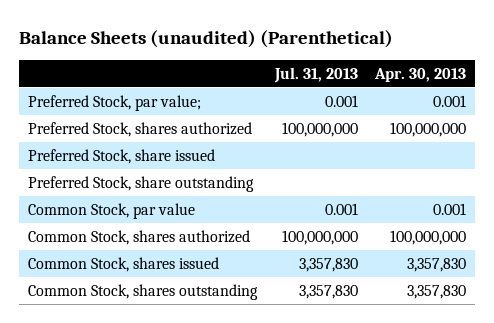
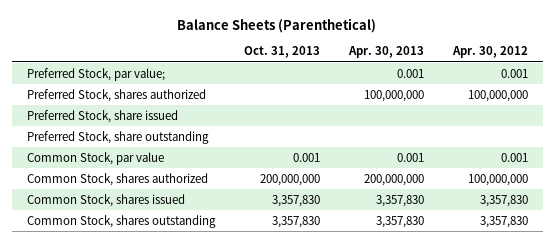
- Balance Sheets (unaudited) (Parenthetical)
+ Balance Sheets (Parenthetical)
- | Jul. 31, 2013 | Apr. 30, 2013
+ | Oct. 31, 2013 | Apr. 30, 2013 | Apr. 30, 2012
- Common Stock, shares authorized | 100,000,000 | 100,000,000
+ Common Stock, shares authorized | 200,000,000 | 200,000,000 | 100,000,000

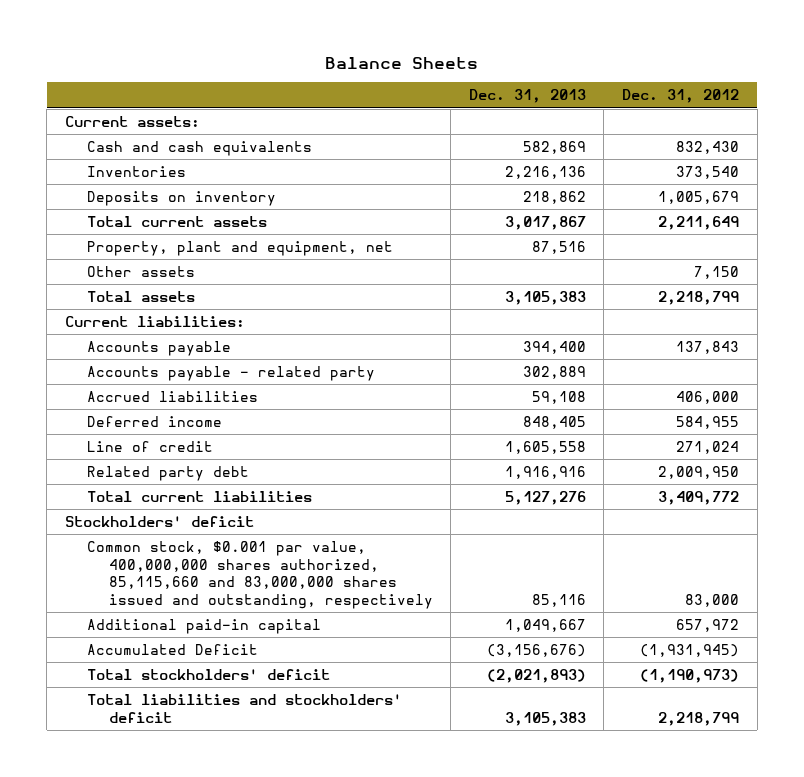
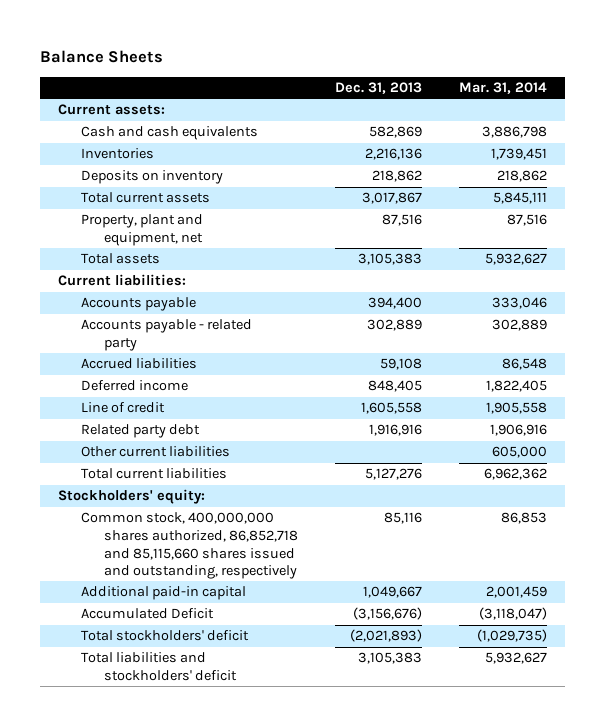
- | Dec. 31, 2013 | Dec. 31, 2012
+ | Dec. 31, 2013 | Mar. 31, 2014
- Other assets | | 7,150
+ Other current liabilities | | 605,000
- Stockholders' deficit
- Common stock, $0.001 par value, 400,000,000 shares authorized, 85,115,660 and 83,000,000 shares issued and outstanding, respectively | 85,116 | 83,000
+ Stockholders' equity:
+ Common stock, 400,000,000 shares authorized, 86,852,718 and 85,115,660 shares issued and outstanding, respectively | 85,116 | 86,853

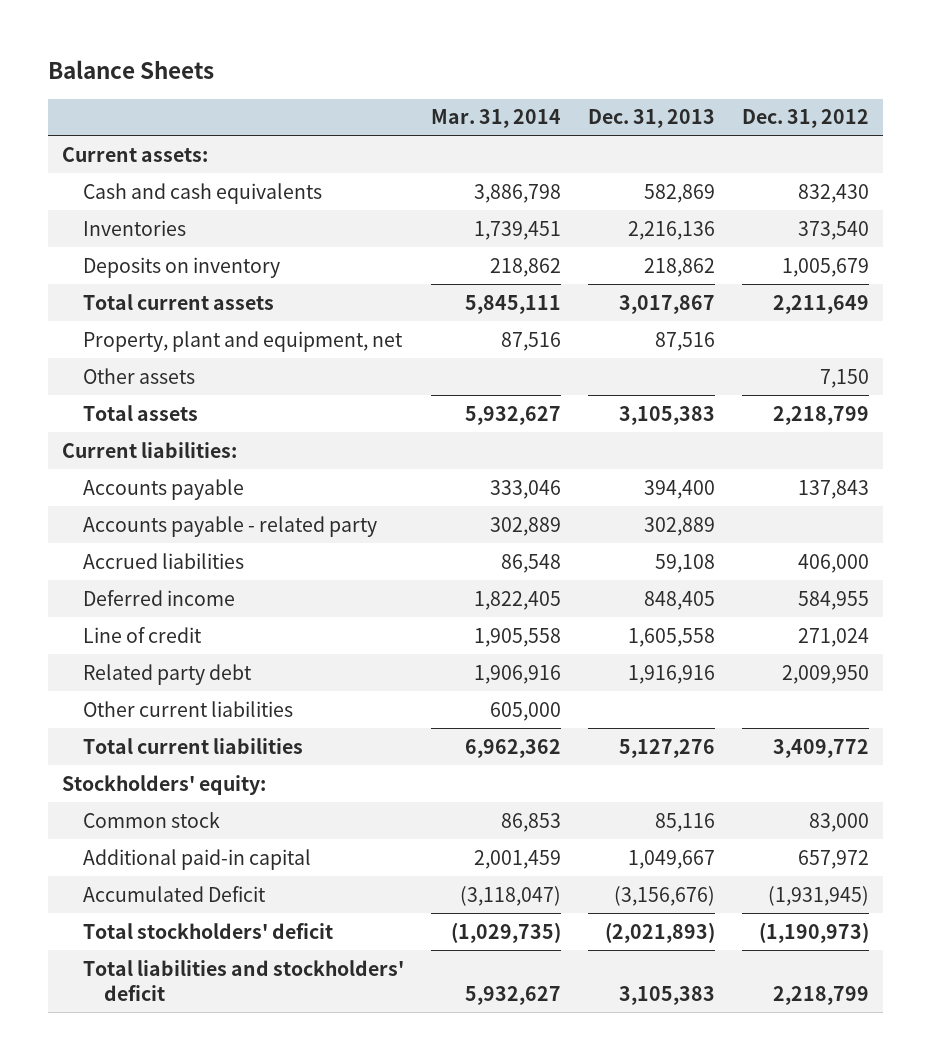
- | Dec. 31, 2013 | Mar. 31, 2014
+ | Mar. 31, 2014 | Dec. 31, 2013 | Dec. 31, 2012
+ Other assets | | | 7,150
- Common stock, 400,000,000 shares authorized, 86,852,718 and 85,115,660 shares issued and outstanding, respectively | 85,116 | 86,853
+ Common stock | 86,853 | 85,116 | 83,000

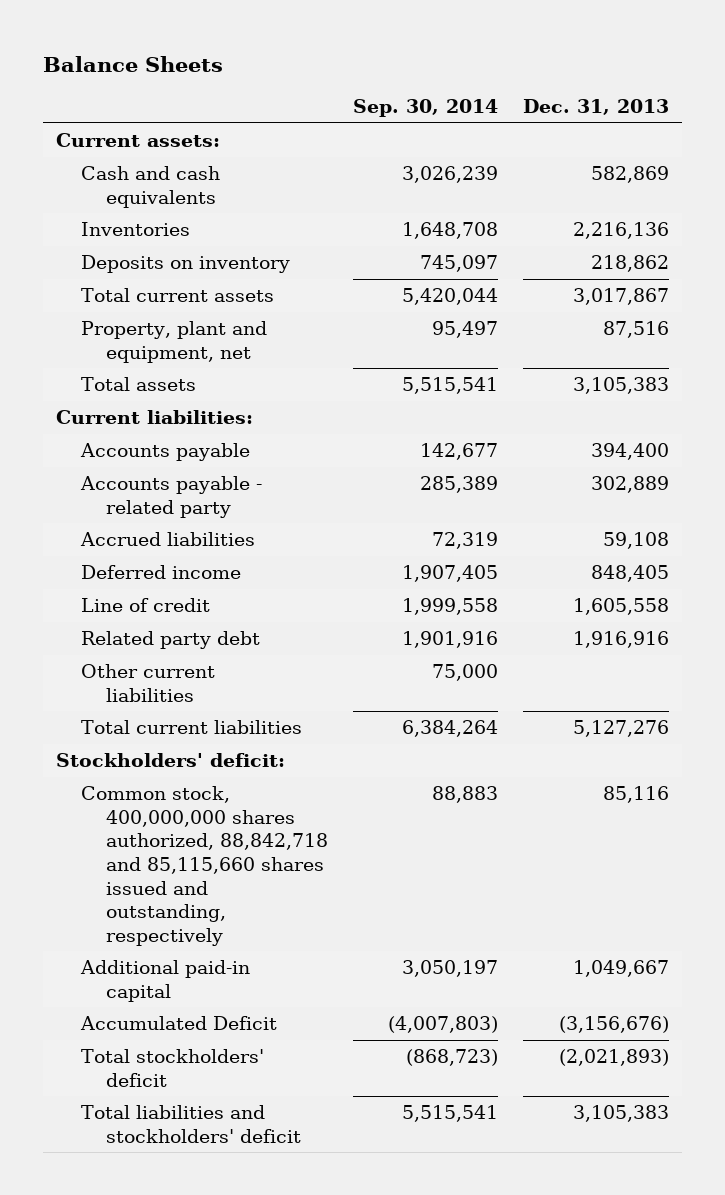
- | Mar. 31, 2014 | Dec. 31, 2013 | Dec. 31, 2012
+ | Sep. 30, 2014 | Dec. 31, 2013
- Other assets | | | 7,150
- Stockholders' equity:
- Common stock | 86,853 | 85,116 | 83,000
+ Stockholders' deficit:
+ Common stock, 400,000,000 shares authorized, 88,842,718 and 85,115,660 shares issued and outstanding, respectively | 88,883 | 85,116

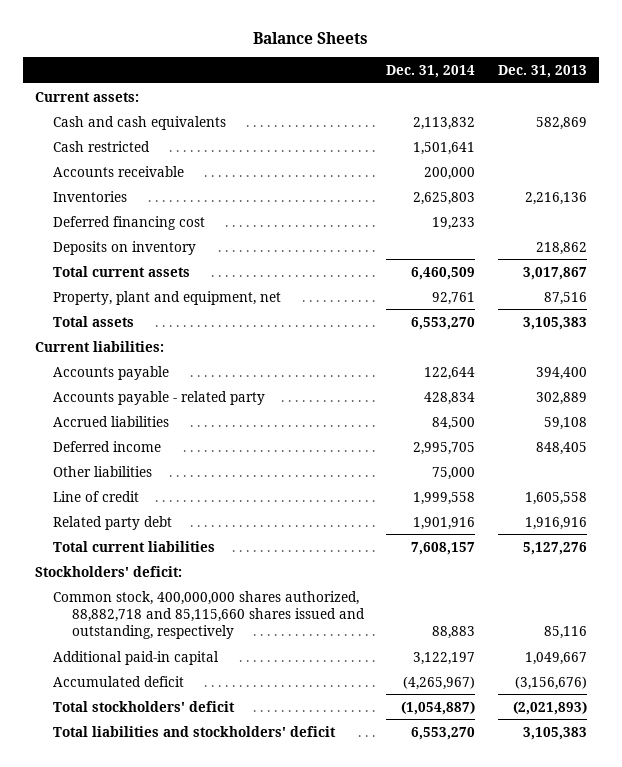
- | Sep. 30, 2014 | Dec. 31, 2013
+ | Dec. 31, 2014 | Dec. 31, 2013
+ Cash restricted | 1,501,641 |
+ Accounts receivable | 200,000 |
+ Deferred financing cost | 19,233 |
+ Other liabilities | 75,000 |
- Other current liabilities | 75,000 |
- Common stock, 400,000,000 shares authorized, 88,842,718 and 85,115,660 shares issued and outstanding, respectively | 88,883 | 85,116
+ Common stock, 400,000,000 shares authorized, 88,882,718 and 85,115,660 shares issued and outstanding, respectively | 88,883 | 85,116
- Accumulated Deficit | (4,007,803) | (3,156,676)
+ Accumulated deficit | (4,265,967) | (3,156,676)

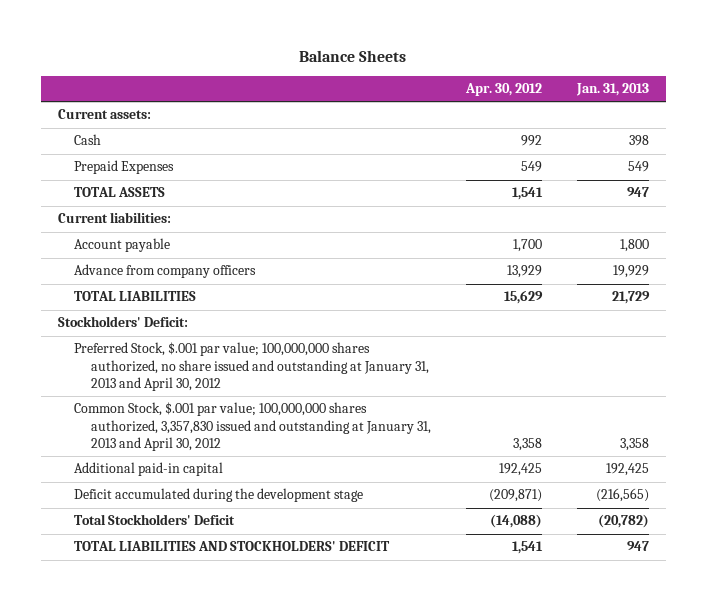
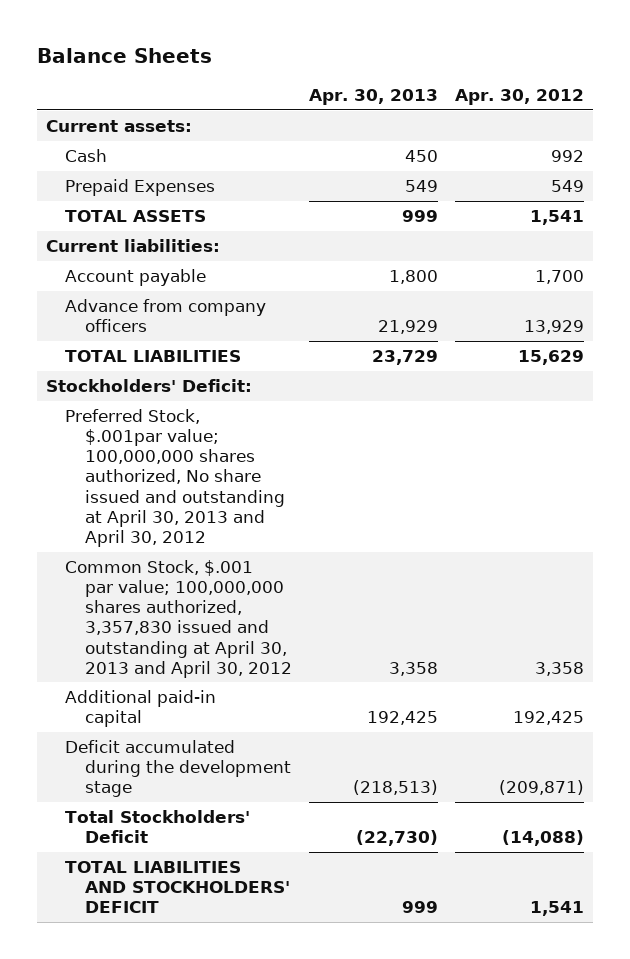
- | Apr. 30, 2012 | Jan. 31, 2013
+ | Apr. 30, 2013 | Apr. 30, 2012
- Preferred Stock, $.001 par value; 100,000,000 shares authorized, no share issued and outstanding at January 31, 2013 and April 30, 2012
- Common Stock, $.001 par value; 100,000,000 shares authorized, 3,357,830 issued and outstanding at January 31, 2013 and April 30, 2012 | 3,358 | 3,358
+ Preferred Stock, $.001par value; 100,000,000 shares authorized, No share issued and outstanding at April 30, 2013 and April 30, 2012
+ Common Stock, $.001 par value; 100,000,000 shares authorized, 3,357,830 issued and outstanding at April 30, 2013 and April 30, 2012 | 3,358 | 3,358

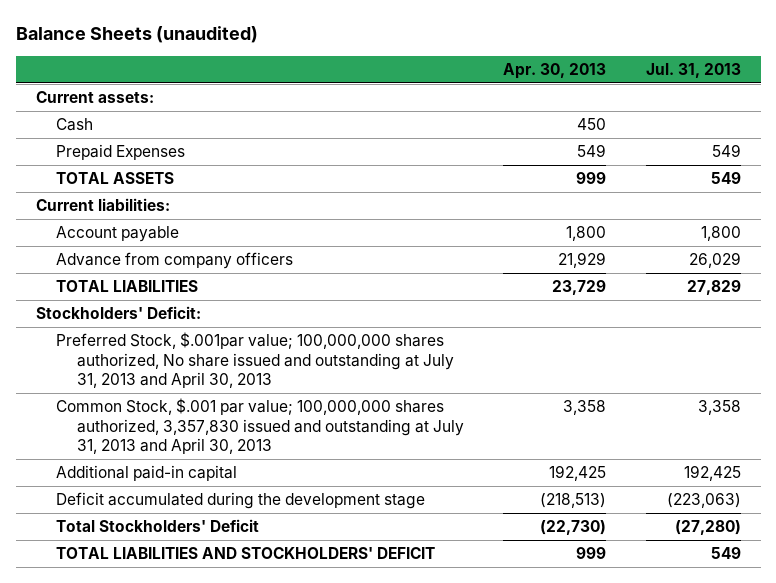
- Balance Sheets
+ Balance Sheets (unaudited)
- | Apr. 30, 2013 | Apr. 30, 2012
+ | Apr. 30, 2013 | Jul. 31, 2013
- Preferred Stock, $.001par value; 100,000,000 shares authorized, No share issued and outstanding at April 30, 2013 and April 30, 2012
- Common Stock, $.001 par value; 100,000,000 shares authorized, 3,357,830 issued and outstanding at April 30, 2013 and April 30, 2012 | 3,358 | 3,358
+ Preferred Stock, $.001par value; 100,000,000 shares authorized, No share issued and outstanding at July 31, 2013 and April 30, 2013
+ Common Stock, $.001 par value; 100,000,000 shares authorized, 3,357,830 issued and outstanding at July 31, 2013 and April 30, 2013 | 3,358 | 3,358

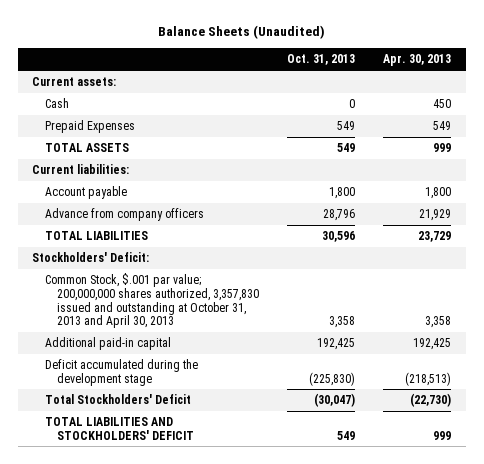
- Balance Sheets (unaudited)
+ Balance Sheets (Unaudited)
- | Apr. 30, 2013 | Jul. 31, 2013
+ | Oct. 31, 2013 | Apr. 30, 2013
- Preferred Stock, $.001par value; 100,000,000 shares authorized, No share issued and outstanding at July 31, 2013 and April 30, 2013
- Common Stock, $.001 par value; 100,000,000 shares authorized, 3,357,830 issued and outstanding at July 31, 2013 and April 30, 2013 | 3,358 | 3,358
+ Common Stock, $.001 par value; 200,000,000 shares authorized, 3,357,830 issued and outstanding at October 31, 2013 and April 30, 2013 | 3,358 | 3,358

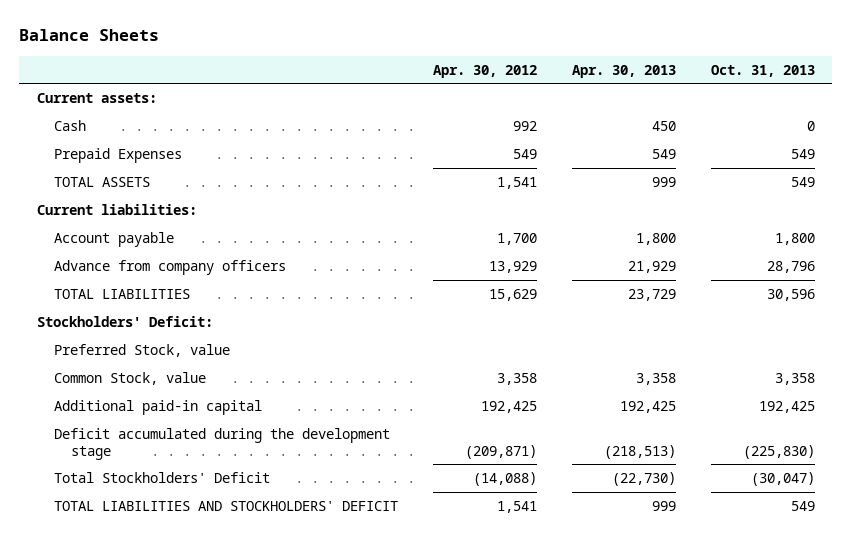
- Balance Sheets (Unaudited)
+ Balance Sheets
- | Oct. 31, 2013 | Apr. 30, 2013
+ | Apr. 30, 2012 | Apr. 30, 2013 | Oct. 31, 2013
- Common Stock, $.001 par value; 200,000,000 shares authorized, 3,357,830 issued and outstanding at October 31, 2013 and April 30, 2013 | 3,358 | 3,358
+ Preferred Stock, value
+ Common Stock, value | 3,358 | 3,358 | 3,358

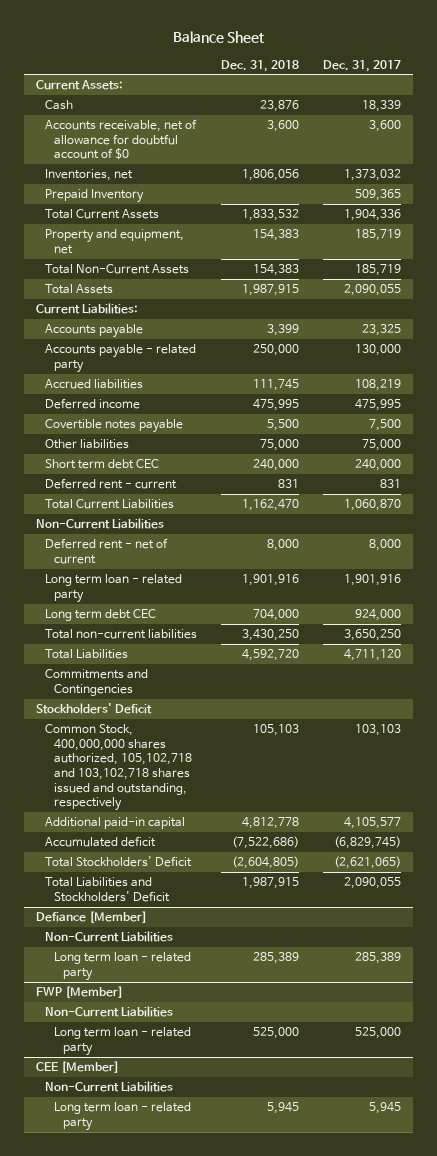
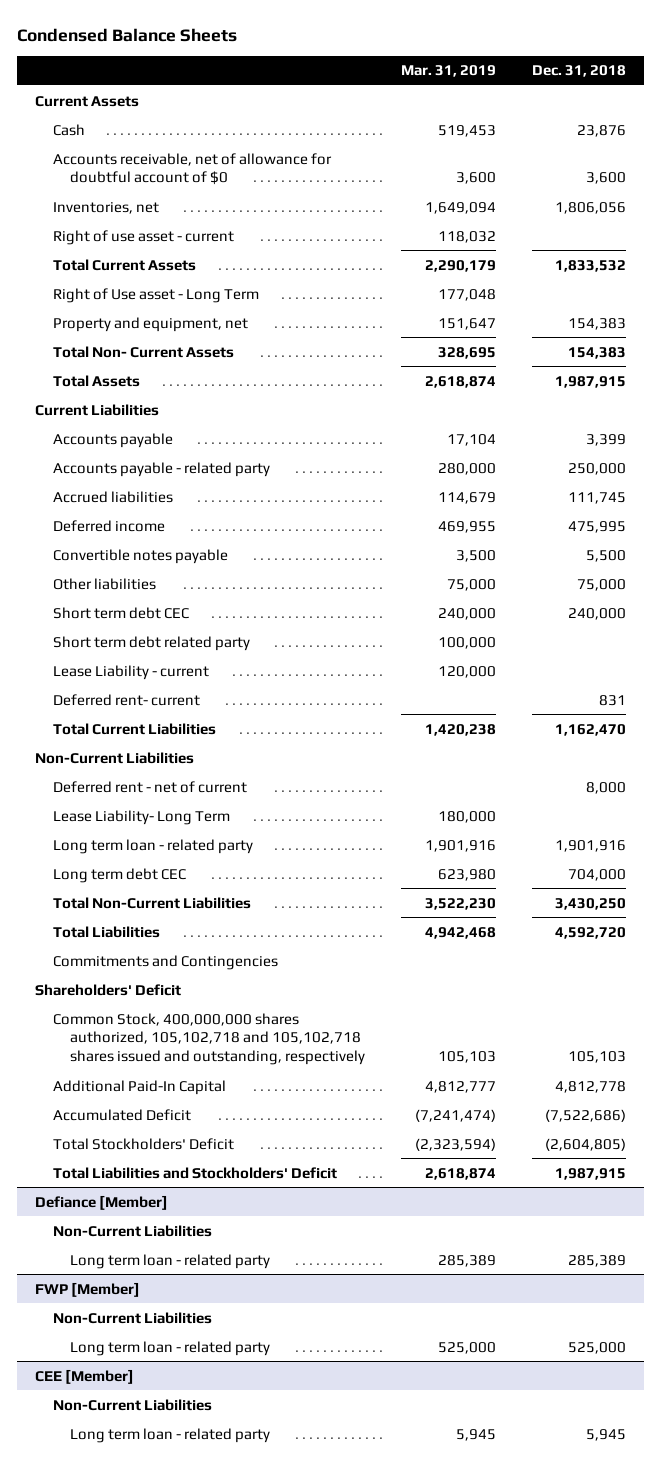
- Balance Sheet
+ Condensed Balance Sheets
- | Dec. 31, 2018 | Dec. 31, 2017
+ | Mar. 31, 2019 | Dec. 31, 2018
- Current Assets:
+ Current Assets
- Prepaid Inventory | | 509,365
+ Right of use asset - current | 118,032 |
+ Right of Use asset - Long Term | 177,048 |
- Total Non-Current Assets | 154,383 | 185,719
+ Total Non- Current Assets | 328,695 | 154,383
- Current Liabilities:
+ Current Liabilities
- Covertible notes payable | 5,500 | 7,500
+ Convertible notes payable | 3,500 | 5,500
- Deferred rent - current | 831 | 831
+ Short term debt related party | 100,000 |
+ Lease Liability - current | 120,000 |
+ Deferred rent- current | | 831
+ Lease Liability- Long Term | 180,000 |
- Total non-current liabilities | 3,430,250 | 3,650,250
+ Total Non-Current Liabilities | 3,522,230 | 3,430,250
- Stockholders' Deficit
- Common Stock, 400,000,000 shares authorized, 105,102,718 and 103,102,718 shares issued and outstanding, respectively | 105,103 | 103,103
- Additional paid-in capital | 4,812,778 | 4,105,577
- Accumulated deficit | (7,522,686) | (6,829,745)
+ Shareholders' Deficit
+ Common Stock, 400,000,000 shares authorized, 105,102,718 and 105,102,718 shares issued and outstanding, respectively | 105,103 | 105,103
+ Additional Paid-In Capital | 4,812,777 | 4,812,778
+ Accumulated Deficit | (7,241,474) | (7,522,686)

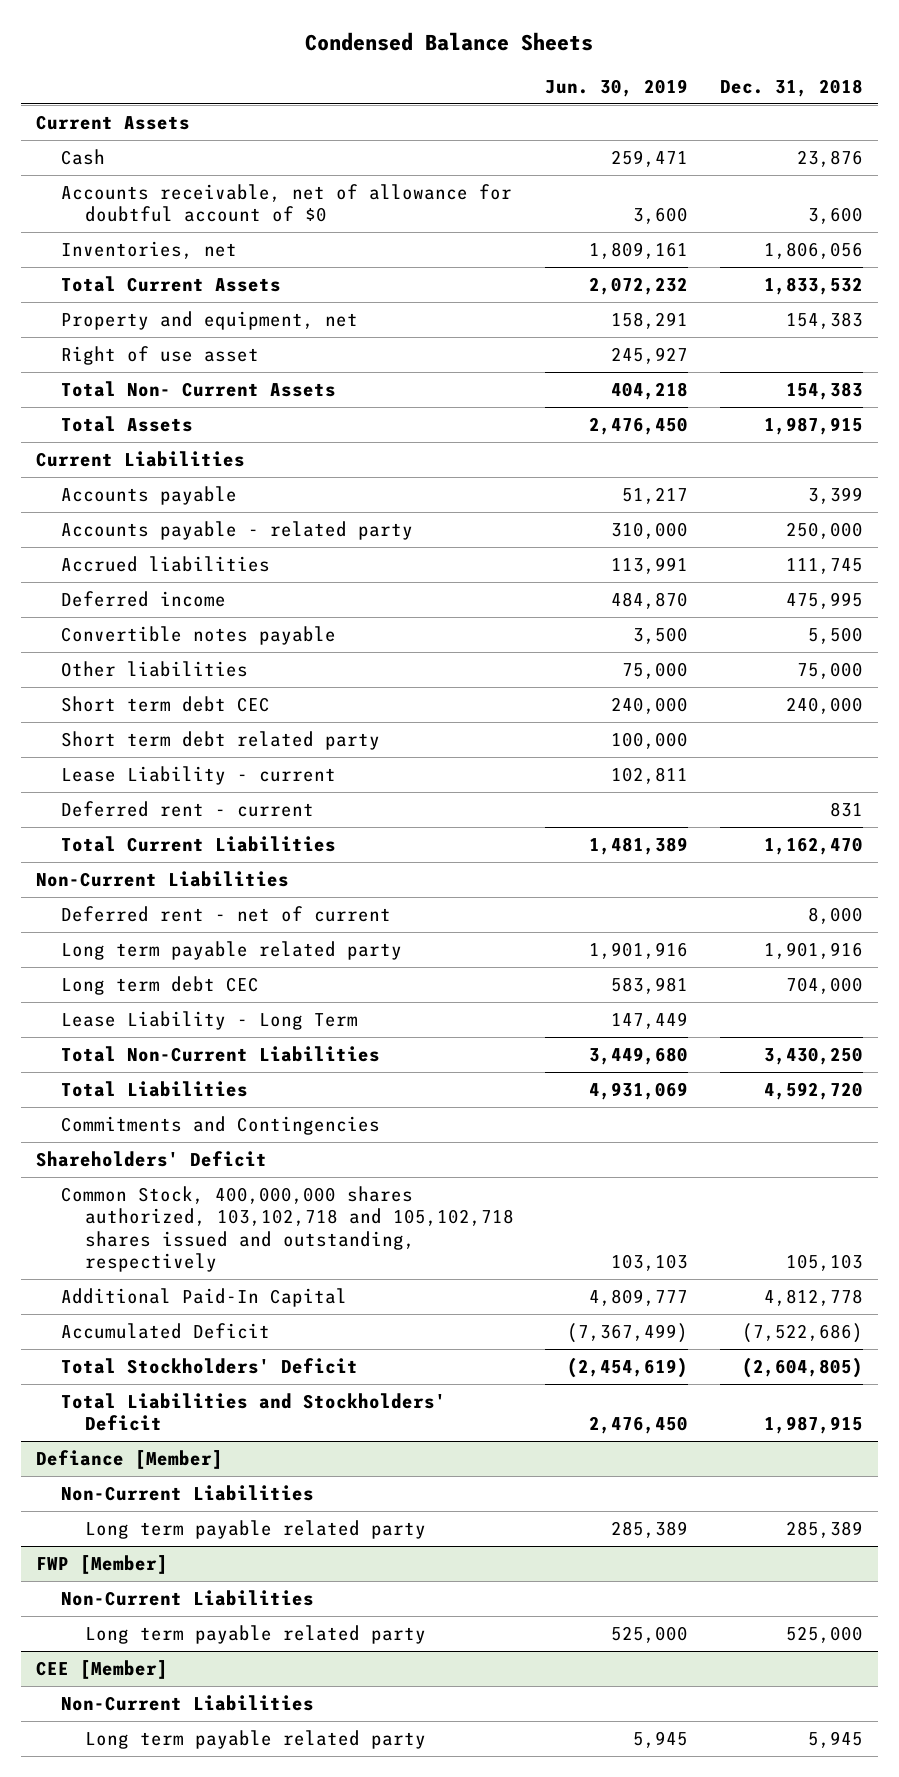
- | Mar. 31, 2019 | Dec. 31, 2018
+ | Jun. 30, 2019 | Dec. 31, 2018
- Right of use asset - current | 118,032 |
- Right of Use asset - Long Term | 177,048 |
+ Right of use asset | 245,927 |
- Deferred rent- current | | 831
+ Deferred rent - current | | 831
- Lease Liability- Long Term | 180,000 |
- Long term loan - related party | 1,901,916 | 1,901,916
+ Long term payable related party | 1,901,916 | 1,901,916
+ Lease Liability - Long Term | 147,449 |
- Common Stock, 400,000,000 shares authorized, 105,102,718 and 105,102,718 shares issued and outstanding, respectively | 105,103 | 105,103
+ Common Stock, 400,000,000 shares authorized, 103,102,718 and 105,102,718 shares issued and outstanding, respectively | 103,103 | 105,103
@ Defiance [Member]
- Long term loan - related party | 285,389 | 285,389
+ Long term payable related party | 285,389 | 285,389
@ FWP [Member]
- Long term loan - related party | 525,000 | 525,000
+ Long term payable related party | 525,000 | 525,000
@ CEE [Member]
- Long term loan - related party | 5,945 | 5,945
+ Long term payable related party | 5,945 | 5,945

